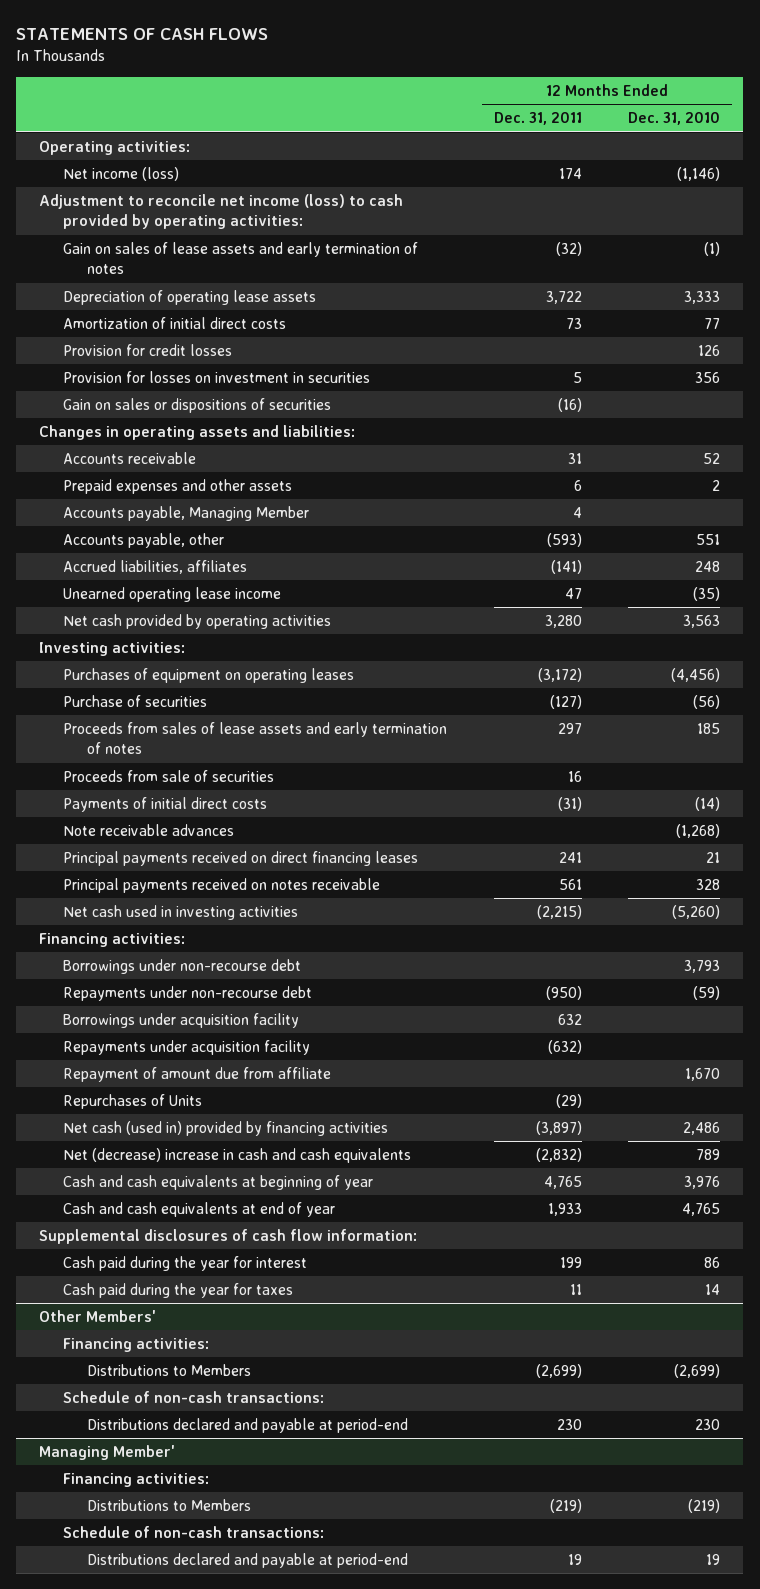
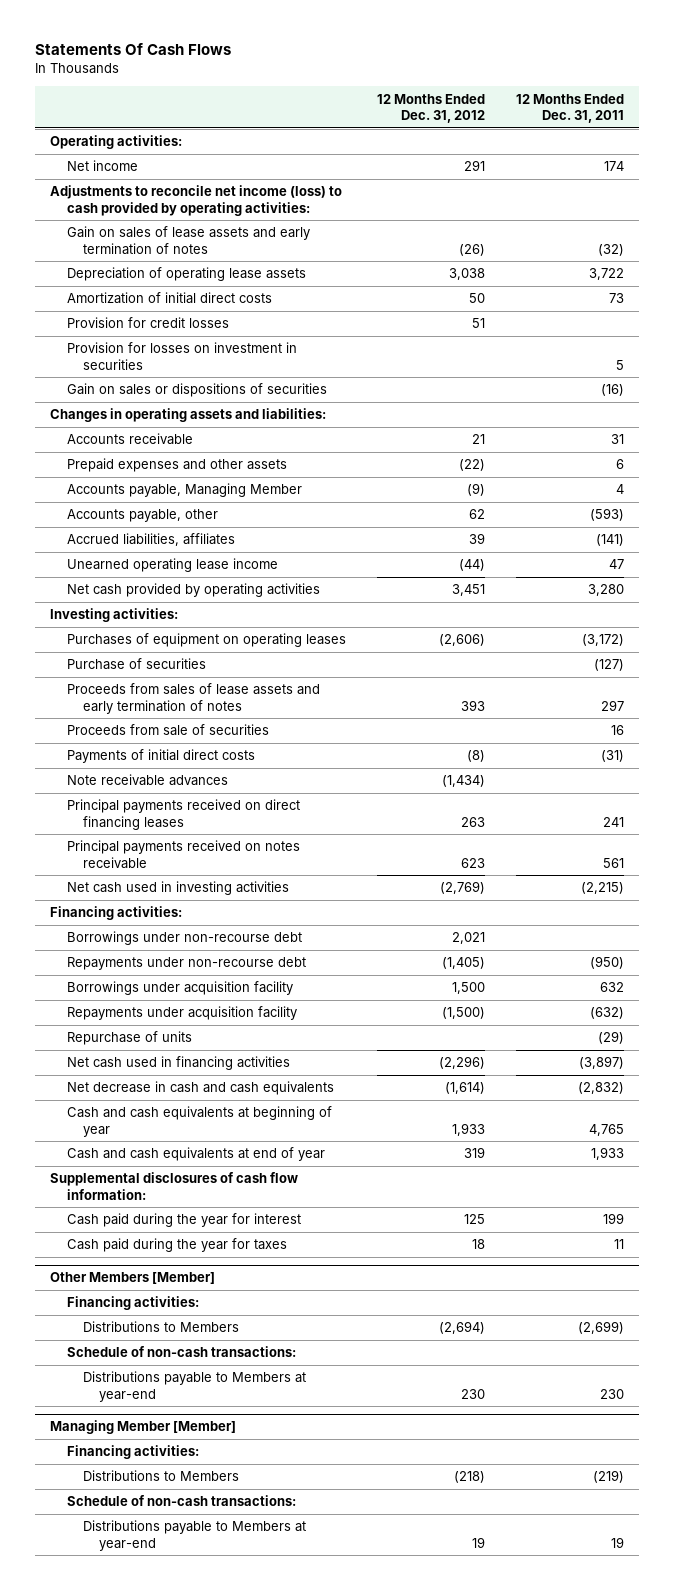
- STATEMENTS OF CASH FLOWS
+ Statements Of Cash Flows
- | 12 Months Ended Dec. 31, 2011 | 12 Months Ended Dec. 31, 2010
+ | 12 Months Ended Dec. 31, 2012 | 12 Months Ended Dec. 31, 2011
- Net income (loss) | 174 | (1,146)
- Adjustment to reconcile net income (loss) to cash provided by operating activities:
+ Net income | 291 | 174
+ Adjustments to reconcile net income (loss) to cash provided by operating activities:
- Repayment of amount due from affiliate | | 1,670
- Repurchases of Units | (29) |
- Net cash (used in) provided by financing activities | (3,897) | 2,486
- Net (decrease) increase in cash and cash equivalents | (2,832) | 789
+ Repurchase of units | | (29)
+ Net cash used in financing activities | (2,296) | (3,897)
+ Net decrease in cash and cash equivalents | (1,614) | (2,832)
- Other Members'
+ Other Members [Member]
- Distributions declared and payable at period-end | 230 | 230
- Managing Member'
+ Distributions payable to Members at year-end | 230 | 230
+ Managing Member [Member]
- Distributions declared and payable at period-end | 19 | 19
+ Distributions payable to Members at year-end | 19 | 19

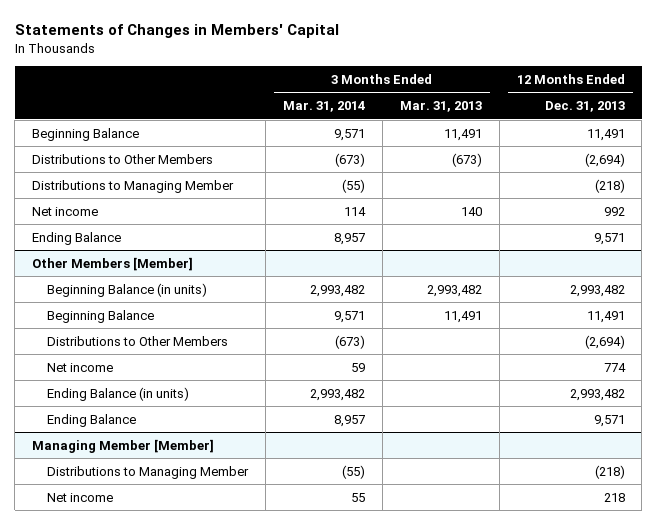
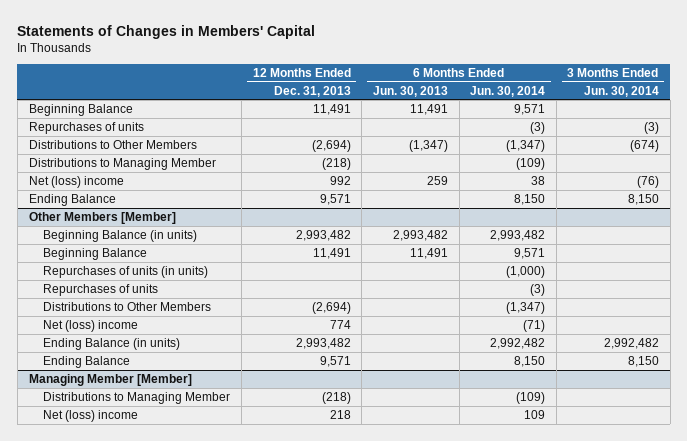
- | 3 Months Ended Mar. 31, 2014 | 3 Months Ended Mar. 31, 2013 | 12 Months Ended Dec. 31, 2013
+ | 12 Months Ended Dec. 31, 2013 | 6 Months Ended Jun. 30, 2013 | 6 Months Ended Jun. 30, 2014 | 3 Months Ended Jun. 30, 2014
+ Repurchases of units | | | (3) | (3)
- Net income | 114 | 140 | 992
+ Net (loss) income | 992 | 259 | 38 | (76)
@ Other Members [Member]
+ Repurchases of units (in units) | | | (1,000) |
+ Repurchases of units | | | (3) |
- Net income | 59 | | 774
+ Net (loss) income | 774 | | (71) |
@ Managing Member [Member]
- Net income | 55 | | 218
+ Net (loss) income | 218 | | 109 |

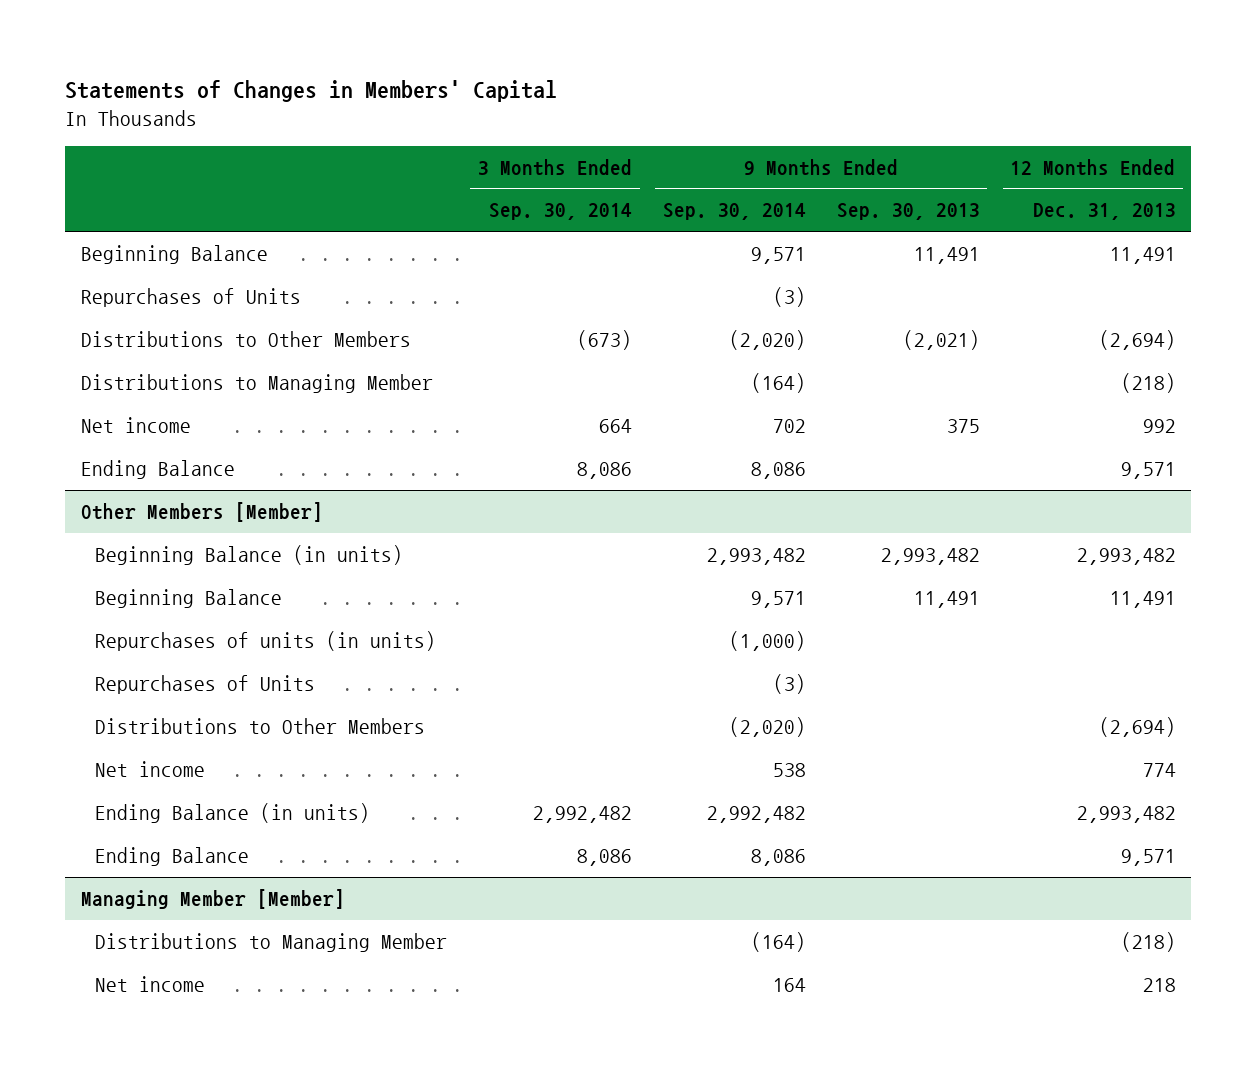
- | 12 Months Ended Dec. 31, 2013 | 6 Months Ended Jun. 30, 2013 | 6 Months Ended Jun. 30, 2014 | 3 Months Ended Jun. 30, 2014
+ | 3 Months Ended Sep. 30, 2014 | 9 Months Ended Sep. 30, 2014 | 9 Months Ended Sep. 30, 2013 | 12 Months Ended Dec. 31, 2013
- Repurchases of units | | | (3) | (3)
+ Repurchases of Units | | (3) | |
- Net (loss) income | 992 | 259 | 38 | (76)
+ Net income | 664 | 702 | 375 | 992
@ Other Members [Member]
- Repurchases of units | | | (3) |
+ Repurchases of Units | | (3) | |
- Net (loss) income | 774 | | (71) |
+ Net income | | 538 | | 774
@ Managing Member [Member]
- Net (loss) income | 218 | | 109 |
+ Net income | | 164 | | 218

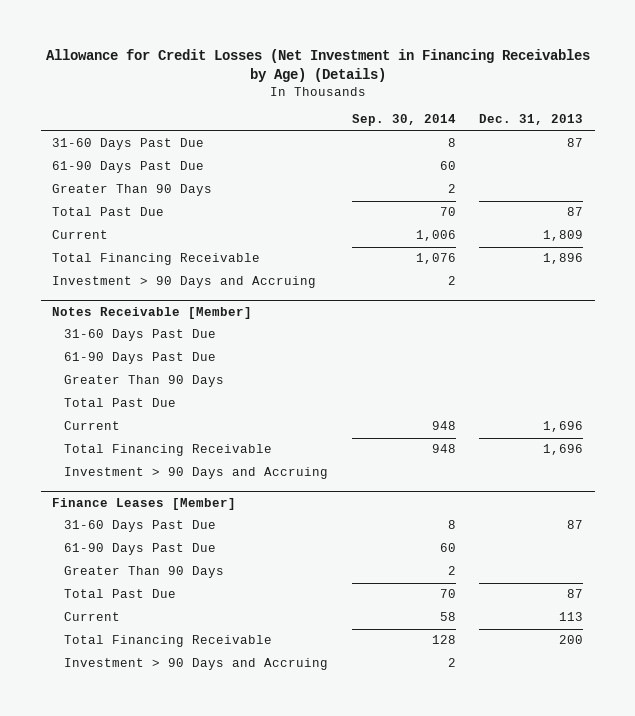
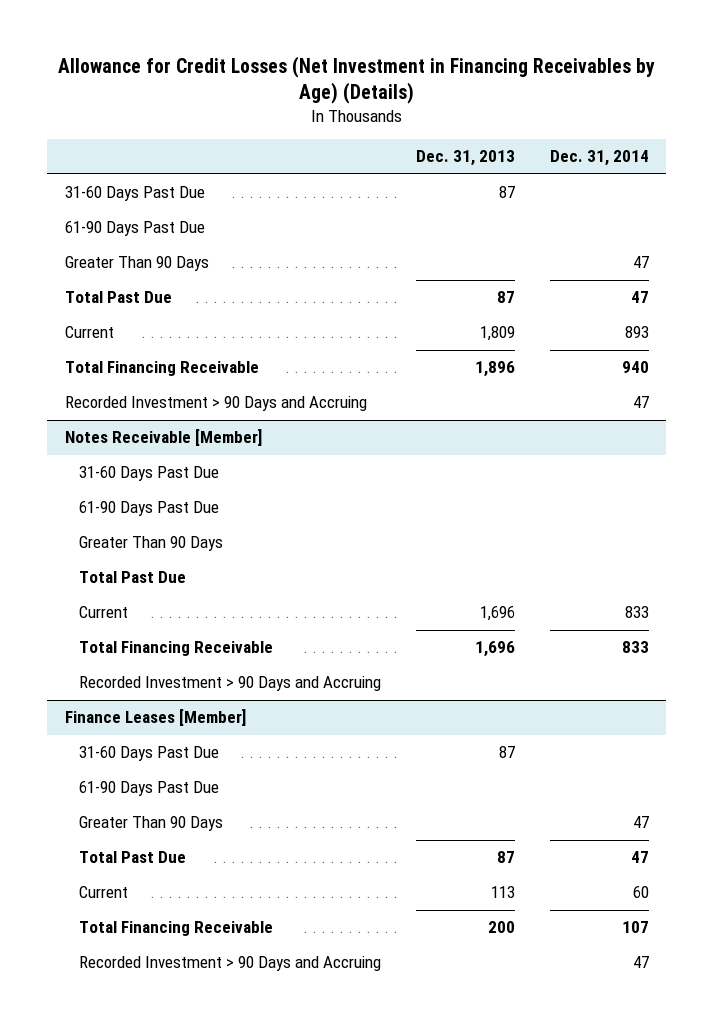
- | Sep. 30, 2014 | Dec. 31, 2013
+ | Dec. 31, 2013 | Dec. 31, 2014
- Investment > 90 Days and Accruing | 2 |
+ Recorded Investment > 90 Days and Accruing | | 47
@ Notes Receivable [Member]
- Investment > 90 Days and Accruing
+ Recorded Investment > 90 Days and Accruing
@ Finance Leases [Member]
- Investment > 90 Days and Accruing | 2 |
+ Recorded Investment > 90 Days and Accruing | | 47

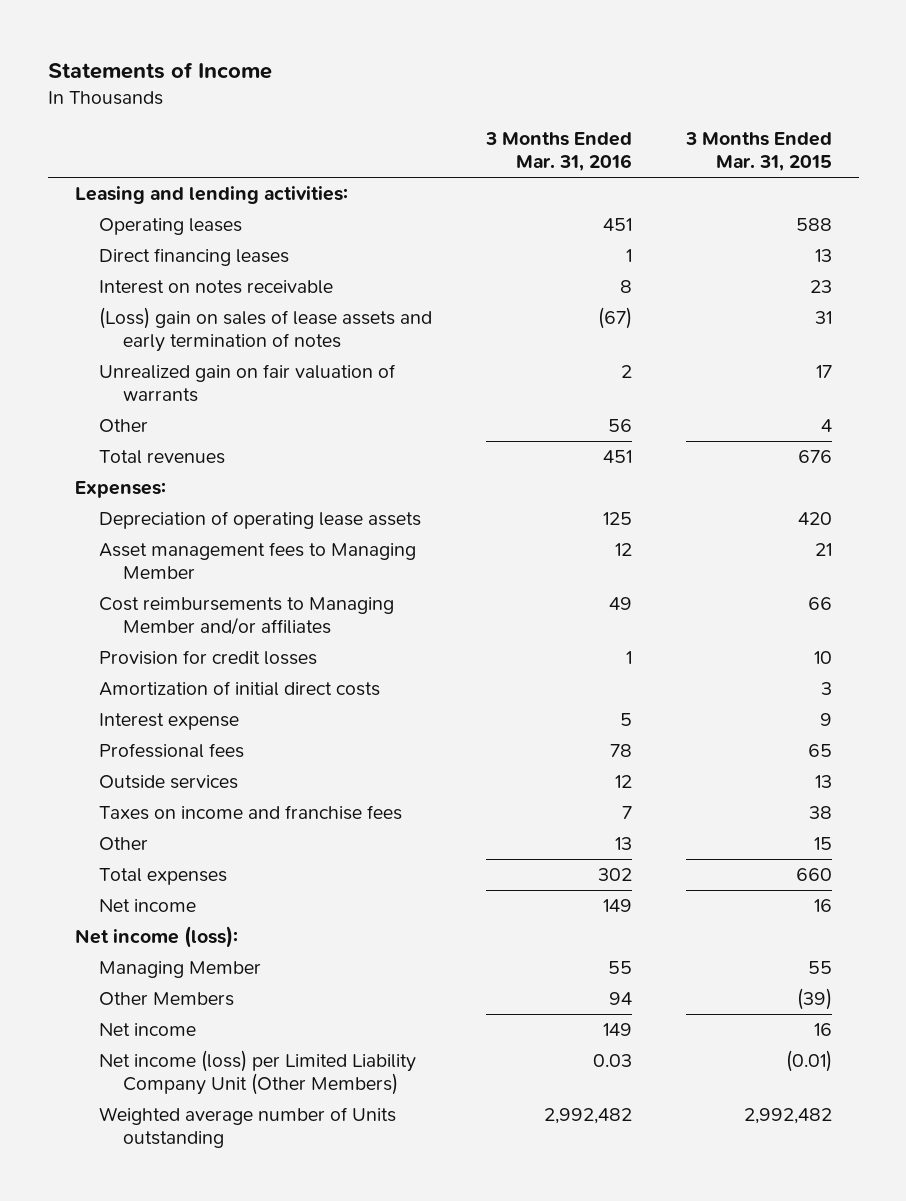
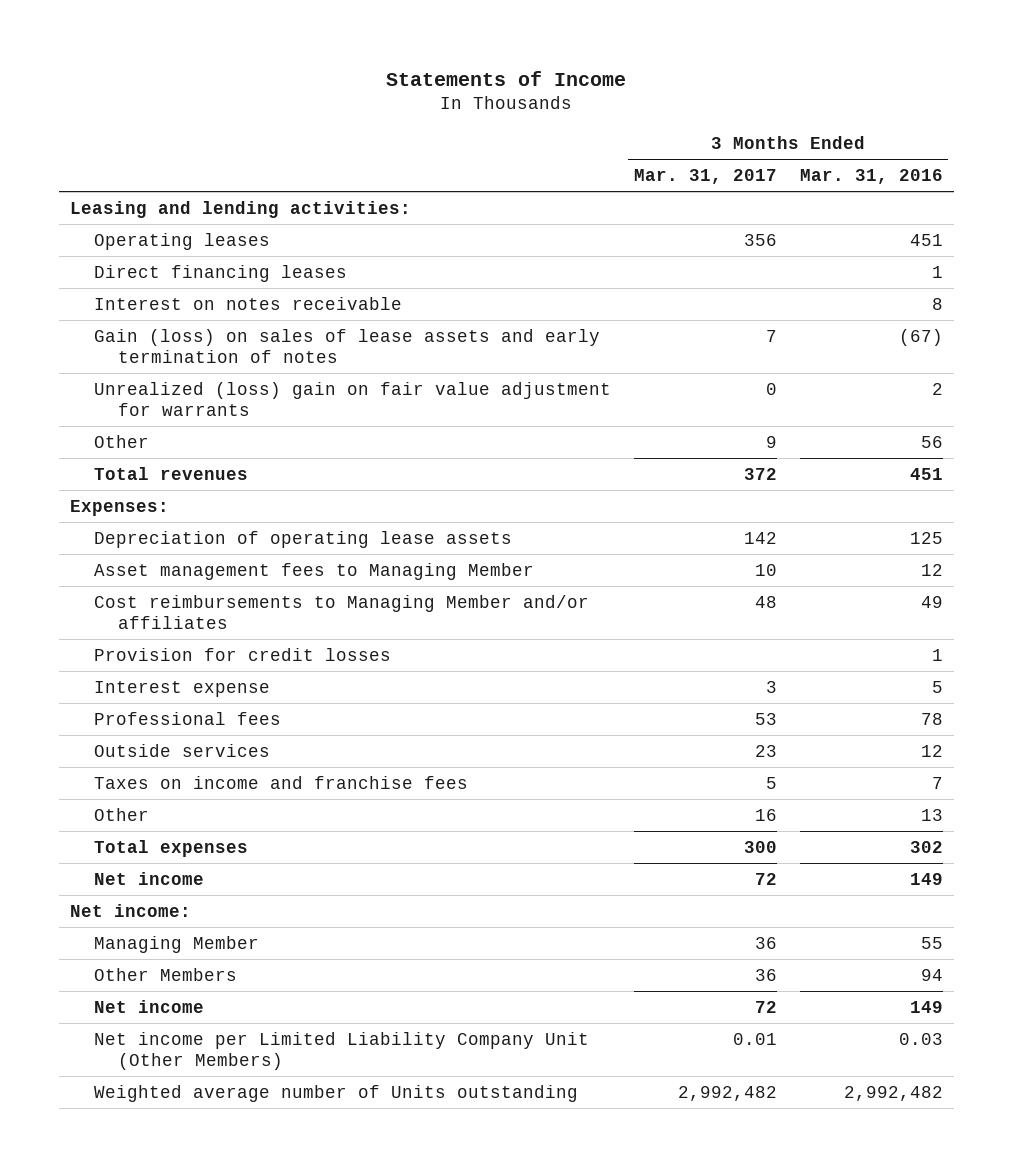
- | 3 Months Ended Mar. 31, 2016 | 3 Months Ended Mar. 31, 2015
+ | 3 Months Ended Mar. 31, 2017 | 3 Months Ended Mar. 31, 2016
- (Loss) gain on sales of lease assets and early termination of notes | (67) | 31
- Unrealized gain on fair valuation of warrants | 2 | 17
+ Gain (loss) on sales of lease assets and early termination of notes | 7 | (67)
+ Unrealized (loss) gain on fair value adjustment for warrants | 0 | 2
- Amortization of initial direct costs | | 3
- Net income (loss):
+ Net income:
- Net income (loss) per Limited Liability Company Unit (Other Members) | 0.03 | (0.01)
+ Net income per Limited Liability Company Unit (Other Members) | 0.01 | 0.03

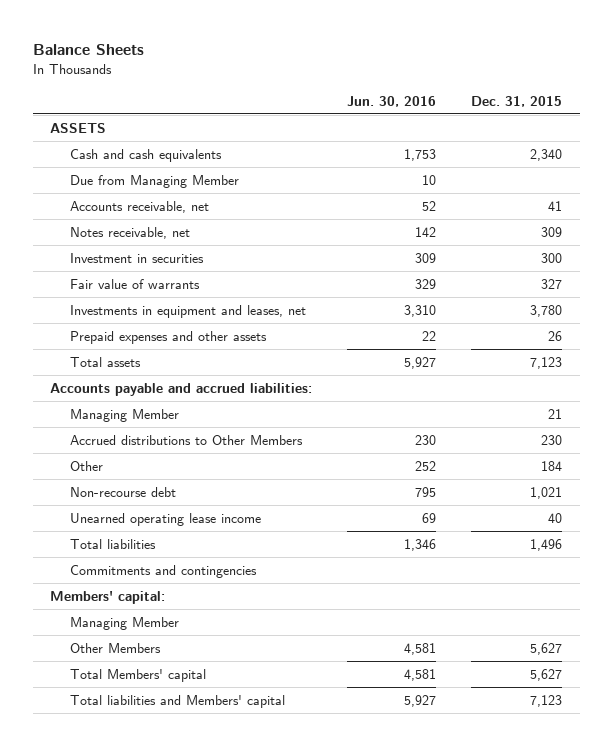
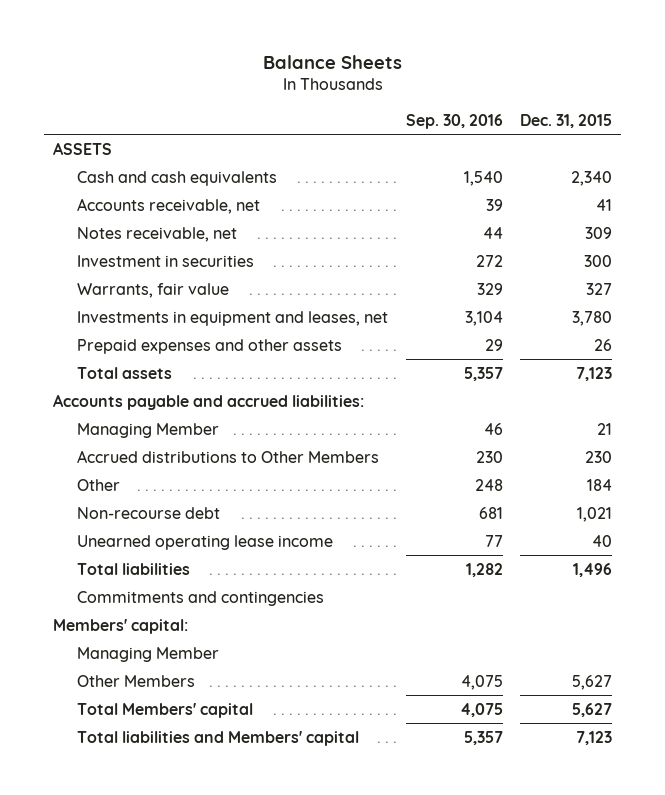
- | Jun. 30, 2016 | Dec. 31, 2015
+ | Sep. 30, 2016 | Dec. 31, 2015
- Due from Managing Member | 10 |
- Fair value of warrants | 329 | 327
+ Warrants, fair value | 329 | 327

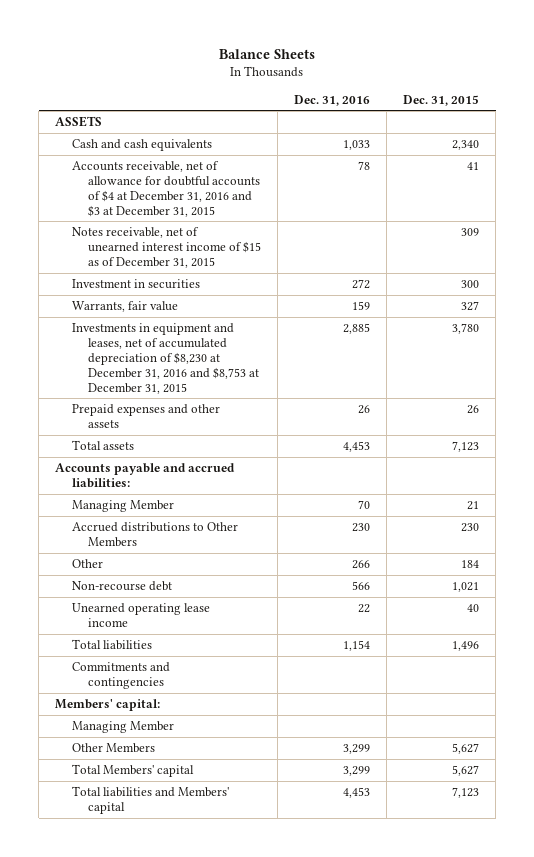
- | Sep. 30, 2016 | Dec. 31, 2015
+ | Dec. 31, 2016 | Dec. 31, 2015
- Accounts receivable, net | 39 | 41
- Notes receivable, net | 44 | 309
+ Accounts receivable, net of allowance for doubtful accounts of $4 at December 31, 2016 and $3 at December 31, 2015 | 78 | 41
+ Notes receivable, net of unearned interest income of $15 as of December 31, 2015 | | 309
- Investments in equipment and leases, net | 3,104 | 3,780
+ Investments in equipment and leases, net of accumulated depreciation of $8,230 at December 31, 2016 and $8,753 at December 31, 2015 | 2,885 | 3,780

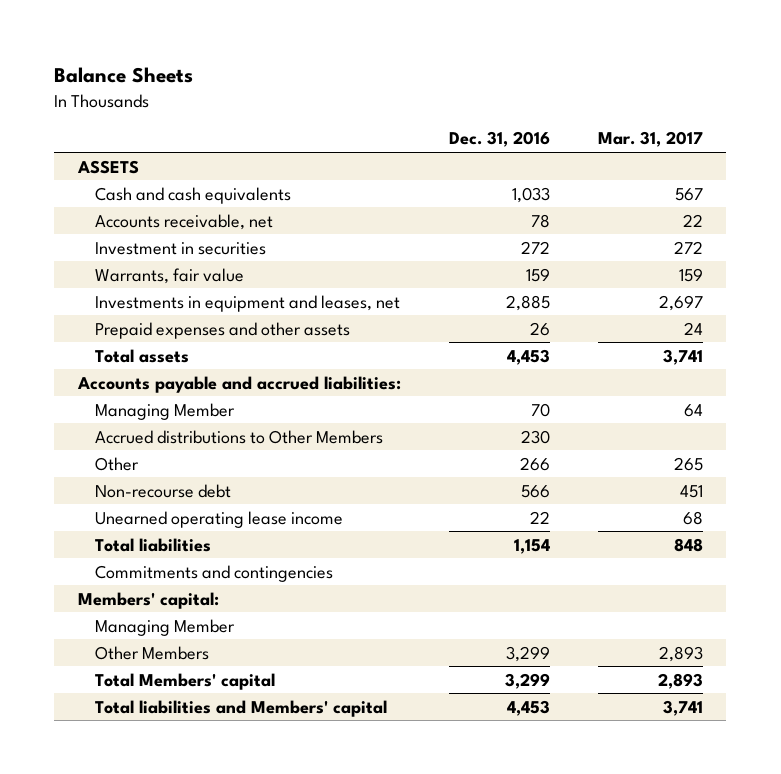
- | Dec. 31, 2016 | Dec. 31, 2015
+ | Dec. 31, 2016 | Mar. 31, 2017
- Accounts receivable, net of allowance for doubtful accounts of $4 at December 31, 2016 and $3 at December 31, 2015 | 78 | 41
- Notes receivable, net of unearned interest income of $15 as of December 31, 2015 | | 309
+ Accounts receivable, net | 78 | 22
- Investments in equipment and leases, net of accumulated depreciation of $8,230 at December 31, 2016 and $8,753 at December 31, 2015 | 2,885 | 3,780
+ Investments in equipment and leases, net | 2,885 | 2,697

